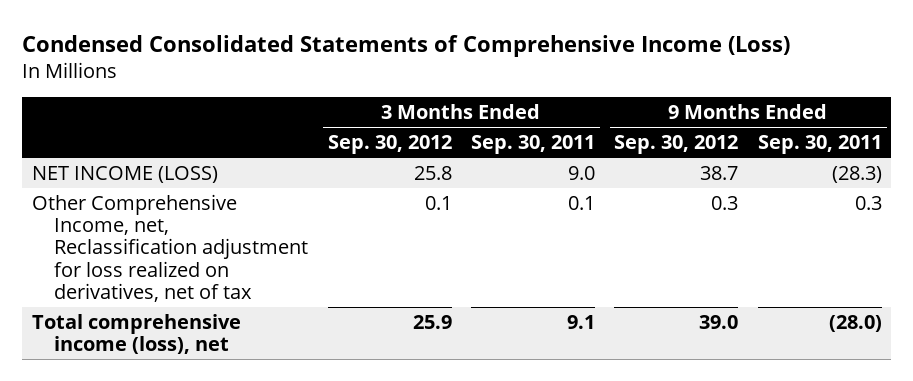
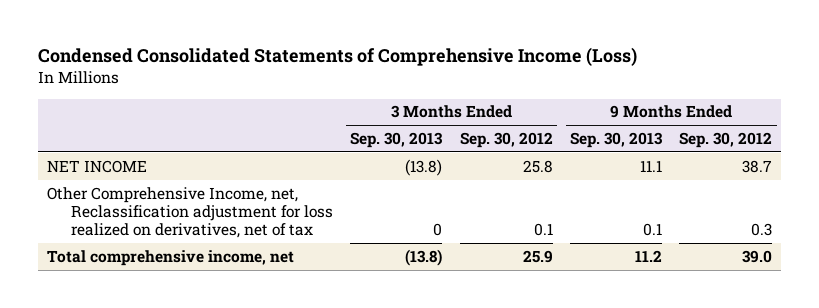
- | 3 Months Ended Sep. 30, 2012 | 3 Months Ended Sep. 30, 2011 | 9 Months Ended Sep. 30, 2012 | 9 Months Ended Sep. 30, 2011
+ | 3 Months Ended Sep. 30, 2013 | 3 Months Ended Sep. 30, 2012 | 9 Months Ended Sep. 30, 2013 | 9 Months Ended Sep. 30, 2012
- NET INCOME (LOSS) | 25.8 | 9.0 | 38.7 | (28.3)
+ NET INCOME | (13.8) | 25.8 | 11.1 | 38.7
- Total comprehensive income (loss), net | 25.9 | 9.1 | 39.0 | (28.0)
+ Total comprehensive income, net | (13.8) | 25.9 | 11.2 | 39.0

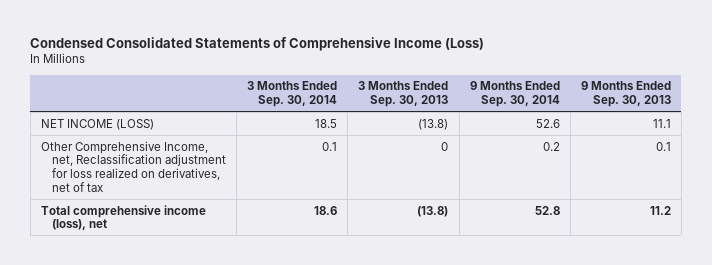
- | 3 Months Ended Sep. 30, 2013 | 3 Months Ended Sep. 30, 2012 | 9 Months Ended Sep. 30, 2013 | 9 Months Ended Sep. 30, 2012
+ | 3 Months Ended Sep. 30, 2014 | 3 Months Ended Sep. 30, 2013 | 9 Months Ended Sep. 30, 2014 | 9 Months Ended Sep. 30, 2013
- NET INCOME | (13.8) | 25.8 | 11.1 | 38.7
+ NET INCOME (LOSS) | 18.5 | (13.8) | 52.6 | 11.1
- Total comprehensive income, net | (13.8) | 25.9 | 11.2 | 39.0
+ Total comprehensive income (loss), net | 18.6 | (13.8) | 52.8 | 11.2

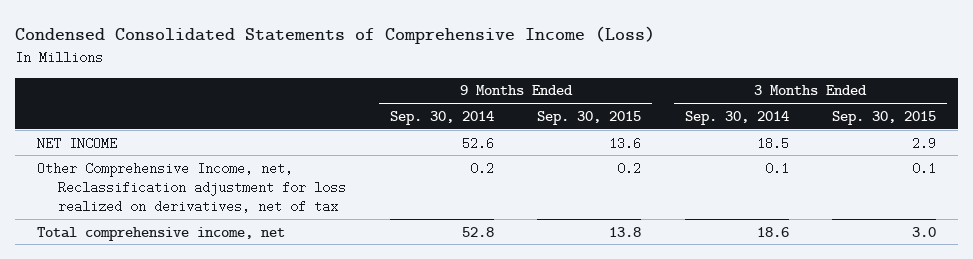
- | 3 Months Ended Sep. 30, 2014 | 3 Months Ended Sep. 30, 2013 | 9 Months Ended Sep. 30, 2014 | 9 Months Ended Sep. 30, 2013
+ | 9 Months Ended Sep. 30, 2014 | 9 Months Ended Sep. 30, 2015 | 3 Months Ended Sep. 30, 2014 | 3 Months Ended Sep. 30, 2015
- NET INCOME (LOSS) | 18.5 | (13.8) | 52.6 | 11.1
+ NET INCOME | 52.6 | 13.6 | 18.5 | 2.9
- Total comprehensive income (loss), net | 18.6 | (13.8) | 52.8 | 11.2
+ Total comprehensive income, net | 52.8 | 13.8 | 18.6 | 3.0

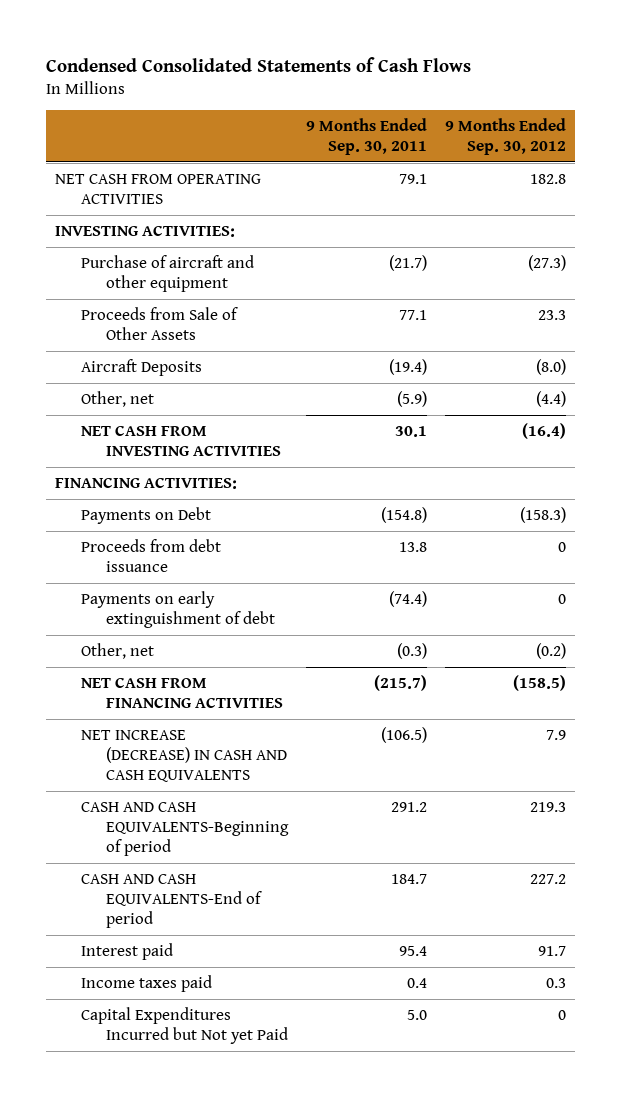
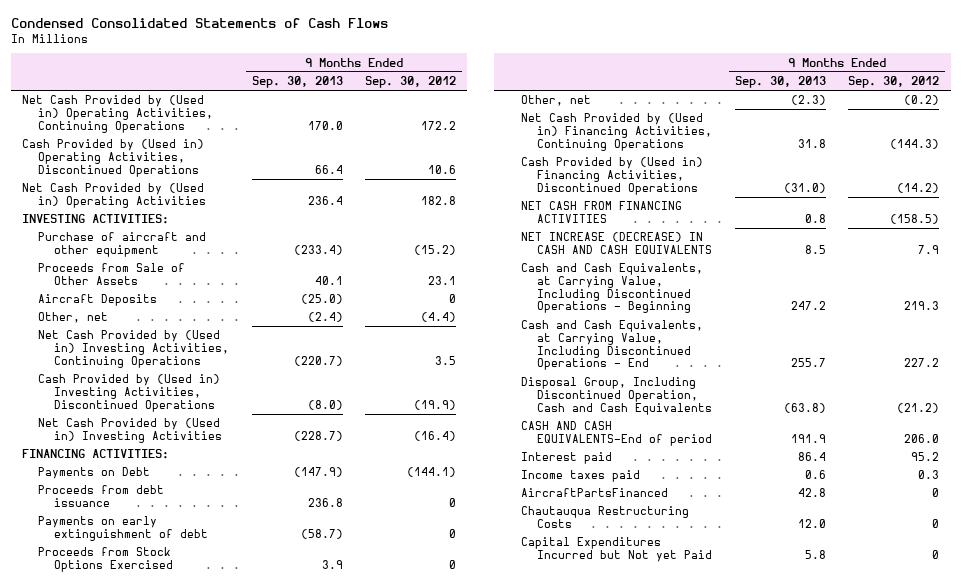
- | 9 Months Ended Sep. 30, 2011 | 9 Months Ended Sep. 30, 2012
+ | 9 Months Ended Sep. 30, 2013 | 9 Months Ended Sep. 30, 2012
- NET CASH FROM OPERATING ACTIVITIES | 79.1 | 182.8
+ Net Cash Provided by (Used in) Operating Activities, Continuing Operations | 170.0 | 172.2
+ Cash Provided by (Used in) Operating Activities, Discontinued Operations | 66.4 | 10.6
+ Net Cash Provided by (Used in) Operating Activities | 236.4 | 182.8
- Purchase of aircraft and other equipment | (21.7) | (27.3)
- Proceeds from Sale of Other Assets | 77.1 | 23.3
- Aircraft Deposits | (19.4) | (8.0)
+ Purchase of aircraft and other equipment | (233.4) | (15.2)
+ Proceeds from Sale of Other Assets | 40.1 | 23.1
+ Aircraft Deposits | (25.0) | 0
- NET CASH FROM INVESTING ACTIVITIES | 30.1 | (16.4)
+ Net Cash Provided by (Used in) Investing Activities, Continuing Operations | (220.7) | 3.5
+ Cash Provided by (Used in) Investing Activities, Discontinued Operations | (8.0) | (19.9)
+ Net Cash Provided by (Used in) Investing Activities | (228.7) | (16.4)
- Payments on Debt | (154.8) | (158.3)
+ Payments on Debt | (147.9) | (144.1)
+ Proceeds from Stock Options Exercised | 3.9 | 0
+ Net Cash Provided by (Used in) Financing Activities, Continuing Operations | 31.8 | (144.3)
+ Cash Provided by (Used in) Financing Activities, Discontinued Operations | (31.0) | (14.2)
- CASH AND CASH EQUIVALENTS-Beginning of period | 291.2 | 219.3
- CASH AND CASH EQUIVALENTS-End of period | 184.7 | 227.2
- Interest paid | 95.4 | 91.7
+ Cash and Cash Equivalents, at Carrying Value, Including Discontinued Operations - Beginning | 247.2 | 219.3
+ Cash and Cash Equivalents, at Carrying Value, Including Discontinued Operations - End | 255.7 | 227.2
+ Disposal Group, Including Discontinued Operation, Cash and Cash Equivalents | (63.8) | (21.2)
+ CASH AND CASH EQUIVALENTS-End of period | 191.9 | 206.0
+ Interest paid | 86.4 | 95.2
+ AircraftPartsFinanced | 42.8 | 0
+ Chautauqua Restructuring Costs | 12.0 | 0

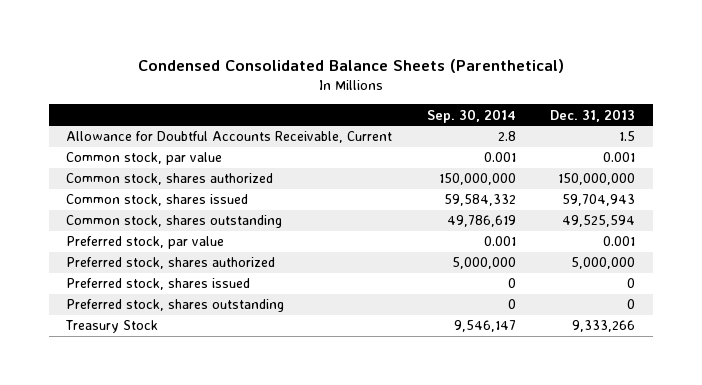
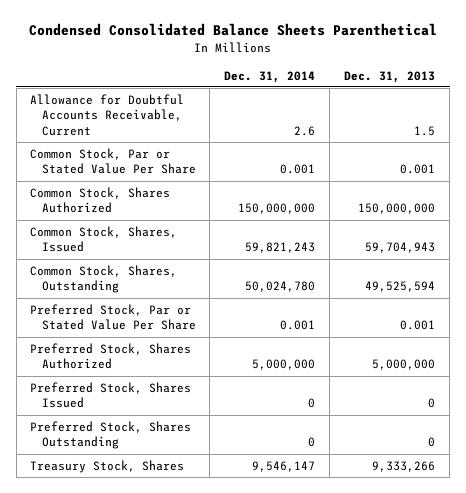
- Condensed Consolidated Balance Sheets (Parenthetical)
+ Condensed Consolidated Balance Sheets Parenthetical
- | Sep. 30, 2014 | Dec. 31, 2013
+ | Dec. 31, 2014 | Dec. 31, 2013
- Common stock, par value | 0.001 | 0.001
- Common stock, shares authorized | 150,000,000 | 150,000,000
- Common stock, shares issued | 59,584,332 | 59,704,943
- Common stock, shares outstanding | 49,786,619 | 49,525,594
- Preferred stock, par value | 0.001 | 0.001
- Preferred stock, shares authorized | 5,000,000 | 5,000,000
- Preferred stock, shares issued | 0 | 0
- Preferred stock, shares outstanding | 0 | 0
- Treasury Stock | 9,546,147 | 9,333,266
+ Common Stock, Par or Stated Value Per Share | 0.001 | 0.001
+ Common Stock, Shares Authorized | 150,000,000 | 150,000,000
+ Common Stock, Shares, Issued | 59,821,243 | 59,704,943
+ Common Stock, Shares, Outstanding | 50,024,780 | 49,525,594
+ Preferred Stock, Par or Stated Value Per Share | 0.001 | 0.001
+ Preferred Stock, Shares Authorized | 5,000,000 | 5,000,000
+ Preferred Stock, Shares Issued | 0 | 0
+ Preferred Stock, Shares Outstanding | 0 | 0
+ Treasury Stock, Shares | 9,546,147 | 9,333,266

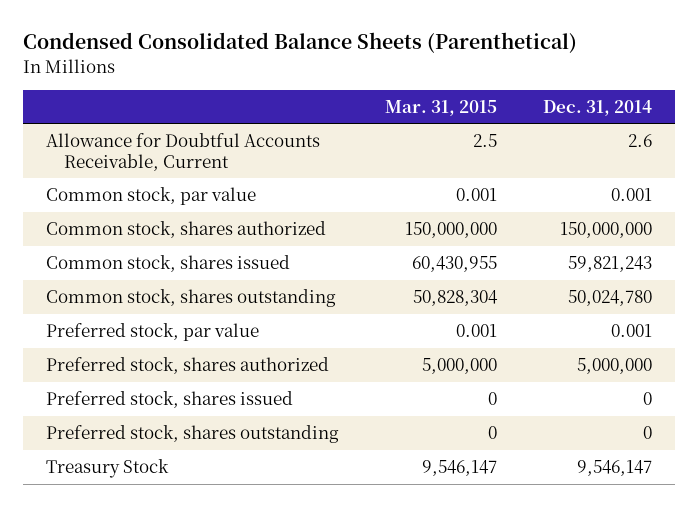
- Condensed Consolidated Balance Sheets Parenthetical
+ Condensed Consolidated Balance Sheets (Parenthetical)
- | Dec. 31, 2014 | Dec. 31, 2013
+ | Mar. 31, 2015 | Dec. 31, 2014
- Common Stock, Par or Stated Value Per Share | 0.001 | 0.001
- Common Stock, Shares Authorized | 150,000,000 | 150,000,000
- Common Stock, Shares, Issued | 59,821,243 | 59,704,943
- Common Stock, Shares, Outstanding | 50,024,780 | 49,525,594
- Preferred Stock, Par or Stated Value Per Share | 0.001 | 0.001
- Preferred Stock, Shares Authorized | 5,000,000 | 5,000,000
- Preferred Stock, Shares Issued | 0 | 0
- Preferred Stock, Shares Outstanding | 0 | 0
- Treasury Stock, Shares | 9,546,147 | 9,333,266
+ Common stock, par value | 0.001 | 0.001
+ Common stock, shares authorized | 150,000,000 | 150,000,000
+ Common stock, shares issued | 60,430,955 | 59,821,243
+ Common stock, shares outstanding | 50,828,304 | 50,024,780
+ Preferred stock, par value | 0.001 | 0.001
+ Preferred stock, shares authorized | 5,000,000 | 5,000,000
+ Preferred stock, shares issued | 0 | 0
+ Preferred stock, shares outstanding | 0 | 0
+ Treasury Stock | 9,546,147 | 9,546,147

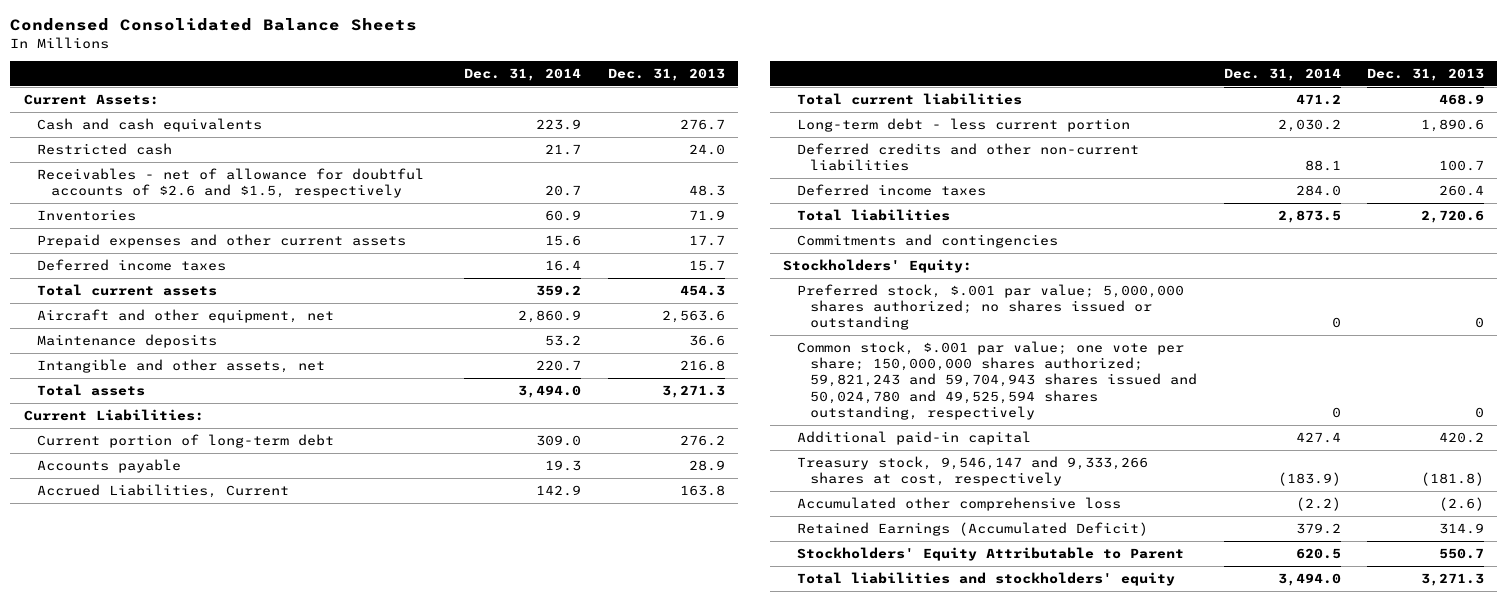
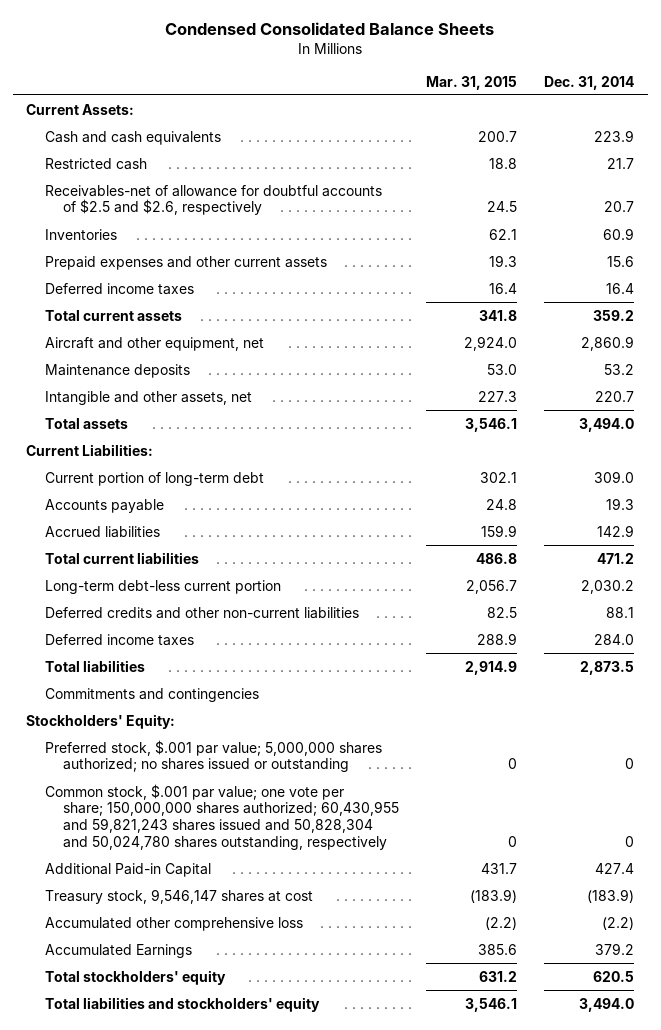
- | Dec. 31, 2014 | Dec. 31, 2013
+ | Mar. 31, 2015 | Dec. 31, 2014
- Receivables - net of allowance for doubtful accounts of $2.6 and $1.5, respectively | 20.7 | 48.3
+ Receivables-net of allowance for doubtful accounts of $2.5 and $2.6, respectively | 24.5 | 20.7
- Accrued Liabilities, Current | 142.9 | 163.8
+ Accrued liabilities | 159.9 | 142.9
- Long-term debt - less current portion | 2,030.2 | 1,890.6
+ Long-term debt-less current portion | 2,056.7 | 2,030.2
- Common stock, $.001 par value; one vote per share; 150,000,000 shares authorized; 59,821,243 and 59,704,943 shares issued and 50,024,780 and 49,525,594 shares outstanding, respectively | 0 | 0
- Additional paid-in capital | 427.4 | 420.2
- Treasury stock, 9,546,147 and 9,333,266 shares at cost, respectively | (183.9) | (181.8)
+ Common stock, $.001 par value; one vote per share; 150,000,000 shares authorized; 60,430,955 and 59,821,243 shares issued and 50,828,304 and 50,024,780 shares outstanding, respectively | 0 | 0
+ Additional Paid-in Capital | 431.7 | 427.4
+ Treasury stock, 9,546,147 shares at cost | (183.9) | (183.9)
- Retained Earnings (Accumulated Deficit) | 379.2 | 314.9
- Stockholders' Equity Attributable to Parent | 620.5 | 550.7
+ Accumulated Earnings | 385.6 | 379.2
+ Total stockholders' equity | 631.2 | 620.5

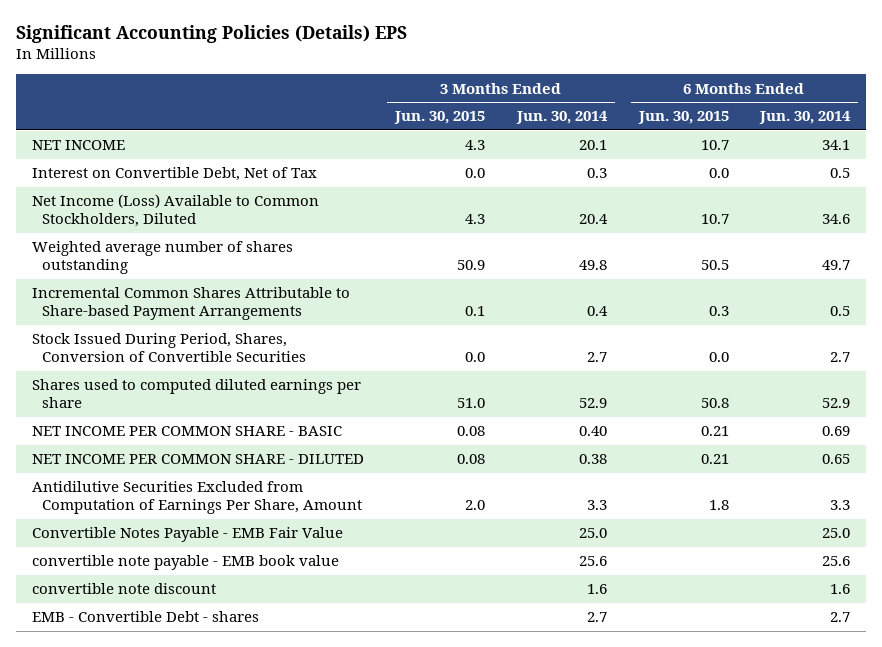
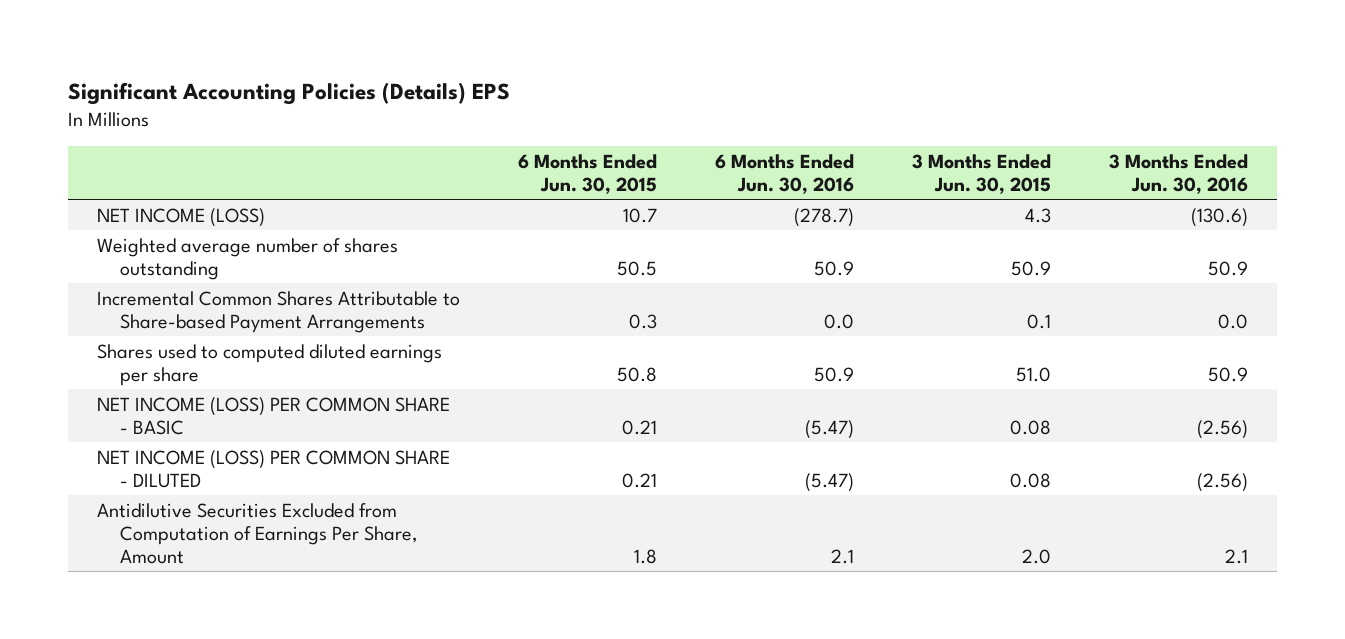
- | 3 Months Ended Jun. 30, 2015 | 3 Months Ended Jun. 30, 2014 | 6 Months Ended Jun. 30, 2015 | 6 Months Ended Jun. 30, 2014
+ | 6 Months Ended Jun. 30, 2015 | 6 Months Ended Jun. 30, 2016 | 3 Months Ended Jun. 30, 2015 | 3 Months Ended Jun. 30, 2016
- NET INCOME | 4.3 | 20.1 | 10.7 | 34.1
- Interest on Convertible Debt, Net of Tax | 0.0 | 0.3 | 0.0 | 0.5
- Net Income (Loss) Available to Common Stockholders, Diluted | 4.3 | 20.4 | 10.7 | 34.6
+ NET INCOME (LOSS) | 10.7 | (278.7) | 4.3 | (130.6)
- Stock Issued During Period, Shares, Conversion of Convertible Securities | 0.0 | 2.7 | 0.0 | 2.7
- NET INCOME PER COMMON SHARE - BASIC | 0.08 | 0.40 | 0.21 | 0.69
- NET INCOME PER COMMON SHARE - DILUTED | 0.08 | 0.38 | 0.21 | 0.65
+ NET INCOME (LOSS) PER COMMON SHARE - BASIC | 0.21 | (5.47) | 0.08 | (2.56)
+ NET INCOME (LOSS) PER COMMON SHARE - DILUTED | 0.21 | (5.47) | 0.08 | (2.56)
- Convertible Notes Payable - EMB Fair Value | | 25.0 | | 25.0
- convertible note payable - EMB book value | | 25.6 | | 25.6
- convertible note discount | | 1.6 | | 1.6
- EMB - Convertible Debt - shares | | 2.7 | | 2.7

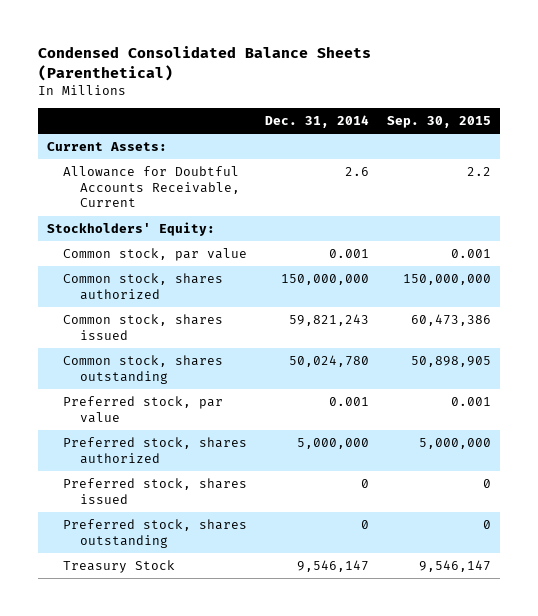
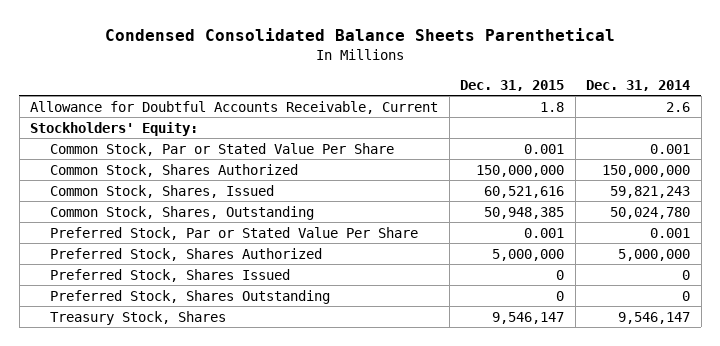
- Condensed Consolidated Balance Sheets (Parenthetical)
+ Condensed Consolidated Balance Sheets Parenthetical
- | Dec. 31, 2014 | Sep. 30, 2015
+ | Dec. 31, 2015 | Dec. 31, 2014
- Current Assets:
- Common stock, par value | 0.001 | 0.001
- Common stock, shares authorized | 150,000,000 | 150,000,000
- Common stock, shares issued | 59,821,243 | 60,473,386
- Common stock, shares outstanding | 50,024,780 | 50,898,905
- Preferred stock, par value | 0.001 | 0.001
- Preferred stock, shares authorized | 5,000,000 | 5,000,000
- Preferred stock, shares issued | 0 | 0
- Preferred stock, shares outstanding | 0 | 0
- Treasury Stock | 9,546,147 | 9,546,147
+ Common Stock, Par or Stated Value Per Share | 0.001 | 0.001
+ Common Stock, Shares Authorized | 150,000,000 | 150,000,000
+ Common Stock, Shares, Issued | 60,521,616 | 59,821,243
+ Common Stock, Shares, Outstanding | 50,948,385 | 50,024,780
+ Preferred Stock, Par or Stated Value Per Share | 0.001 | 0.001
+ Preferred Stock, Shares Authorized | 5,000,000 | 5,000,000
+ Preferred Stock, Shares Issued | 0 | 0
+ Preferred Stock, Shares Outstanding | 0 | 0
+ Treasury Stock, Shares | 9,546,147 | 9,546,147

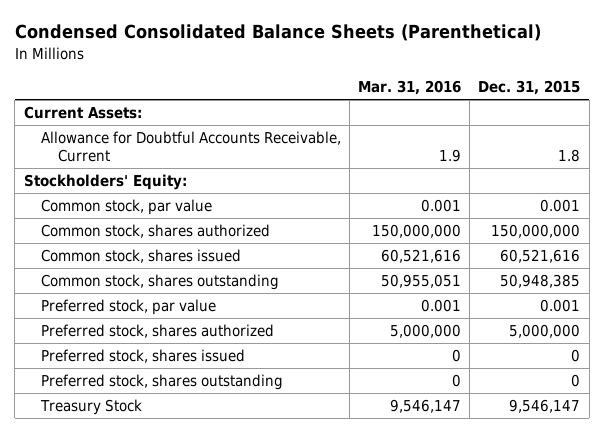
- Condensed Consolidated Balance Sheets Parenthetical
+ Condensed Consolidated Balance Sheets (Parenthetical)
- | Dec. 31, 2015 | Dec. 31, 2014
+ | Mar. 31, 2016 | Dec. 31, 2015
+ Current Assets:
- Common Stock, Par or Stated Value Per Share | 0.001 | 0.001
- Common Stock, Shares Authorized | 150,000,000 | 150,000,000
- Common Stock, Shares, Issued | 60,521,616 | 59,821,243
- Common Stock, Shares, Outstanding | 50,948,385 | 50,024,780
- Preferred Stock, Par or Stated Value Per Share | 0.001 | 0.001
- Preferred Stock, Shares Authorized | 5,000,000 | 5,000,000
- Preferred Stock, Shares Issued | 0 | 0
- Preferred Stock, Shares Outstanding | 0 | 0
- Treasury Stock, Shares | 9,546,147 | 9,546,147
+ Common stock, par value | 0.001 | 0.001
+ Common stock, shares authorized | 150,000,000 | 150,000,000
+ Common stock, shares issued | 60,521,616 | 60,521,616
+ Common stock, shares outstanding | 50,955,051 | 50,948,385
+ Preferred stock, par value | 0.001 | 0.001
+ Preferred stock, shares authorized | 5,000,000 | 5,000,000
+ Preferred stock, shares issued | 0 | 0
+ Preferred stock, shares outstanding | 0 | 0
+ Treasury Stock | 9,546,147 | 9,546,147

